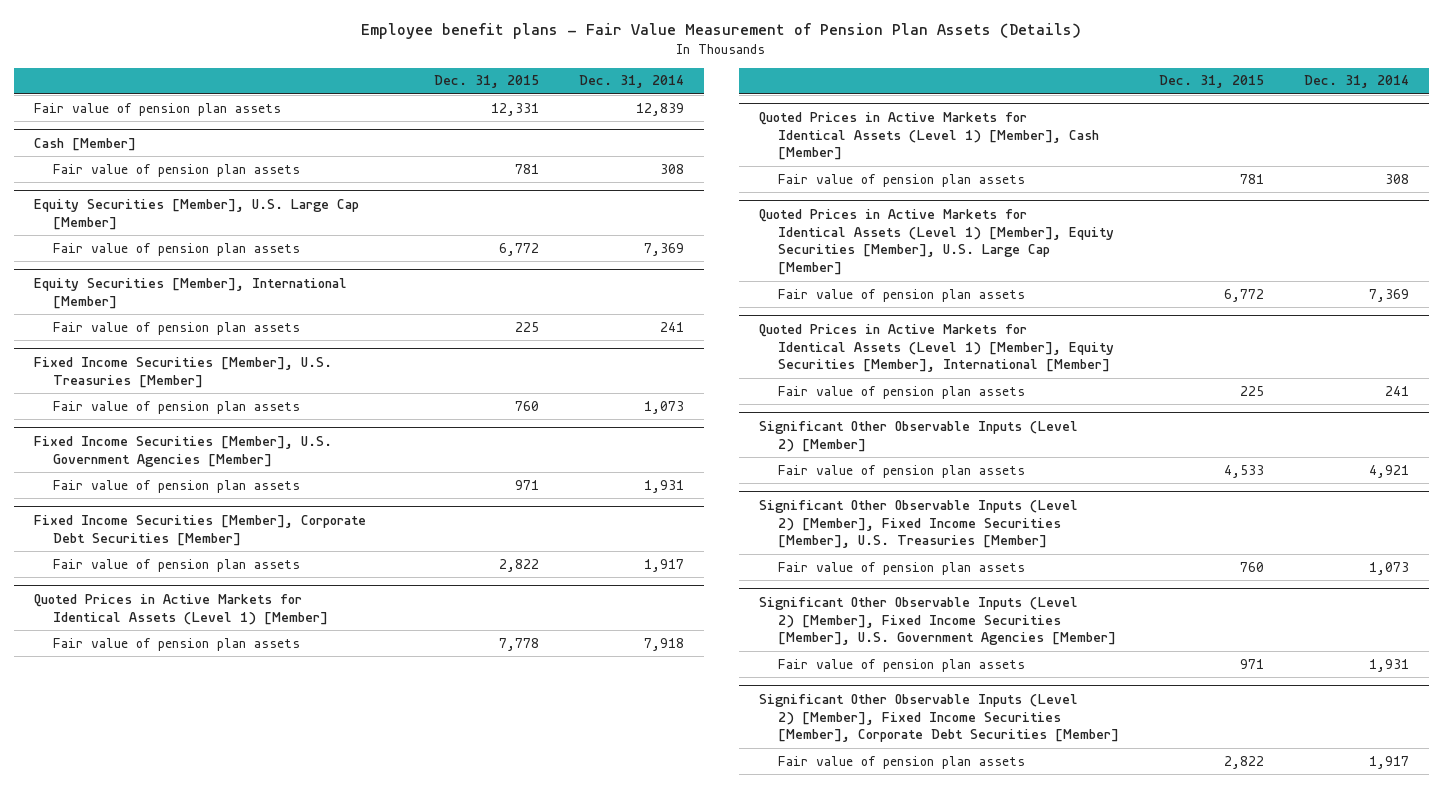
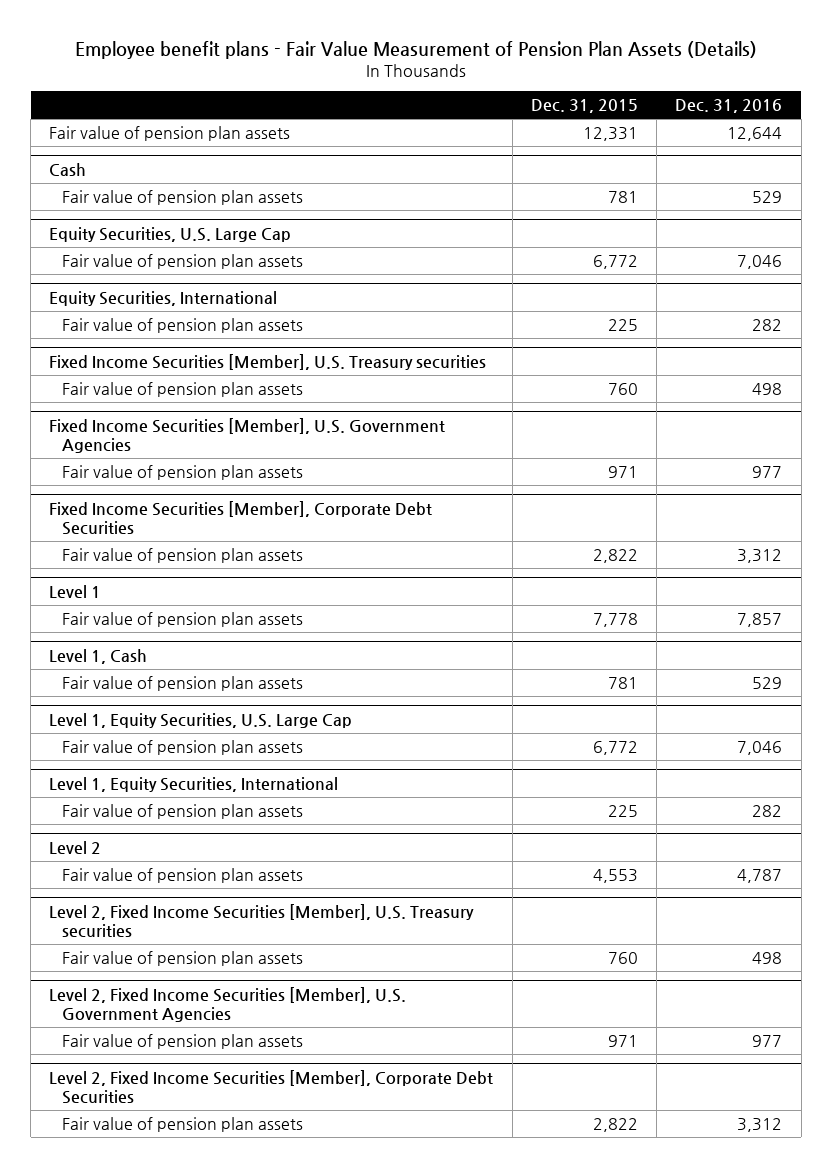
- | Dec. 31, 2015 | Dec. 31, 2014
+ | Dec. 31, 2015 | Dec. 31, 2016
- Cash [Member]
+ Cash
- Equity Securities [Member], U.S. Large Cap [Member]
+ Equity Securities, U.S. Large Cap
- Equity Securities [Member], International [Member]
+ Equity Securities, International
- Fixed Income Securities [Member], U.S. Treasuries [Member]
+ Fixed Income Securities [Member], U.S. Treasury securities
- Fixed Income Securities [Member], U.S. Government Agencies [Member]
+ Fixed Income Securities [Member], U.S. Government Agencies
- Fixed Income Securities [Member], Corporate Debt Securities [Member]
+ Fixed Income Securities [Member], Corporate Debt Securities
- Quoted Prices in Active Markets for Identical Assets (Level 1) [Member]
+ Level 1
- Quoted Prices in Active Markets for Identical Assets (Level 1) [Member], Cash [Member]
+ Level 1, Cash
- Quoted Prices in Active Markets for Identical Assets (Level 1) [Member], Equity Securities [Member], U.S. Large Cap [Member]
+ Level 1, Equity Securities, U.S. Large Cap
- Quoted Prices in Active Markets for Identical Assets (Level 1) [Member], Equity Securities [Member], International [Member]
+ Level 1, Equity Securities, International
- Significant Other Observable Inputs (Level 2) [Member]
- Fair value of pension plan assets | 4,533 | 4,921
- Significant Other Observable Inputs (Level 2) [Member], Fixed Income Securities [Member], U.S. Treasuries [Member]
+ Level 2
+ Fair value of pension plan assets | 4,553 | 4,787
+ Level 2, Fixed Income Securities [Member], U.S. Treasury securities
- Significant Other Observable Inputs (Level 2) [Member], Fixed Income Securities [Member], U.S. Government Agencies [Member]
+ Level 2, Fixed Income Securities [Member], U.S. Government Agencies
- Significant Other Observable Inputs (Level 2) [Member], Fixed Income Securities [Member], Corporate Debt Securities [Member]
+ Level 2, Fixed Income Securities [Member], Corporate Debt Securities

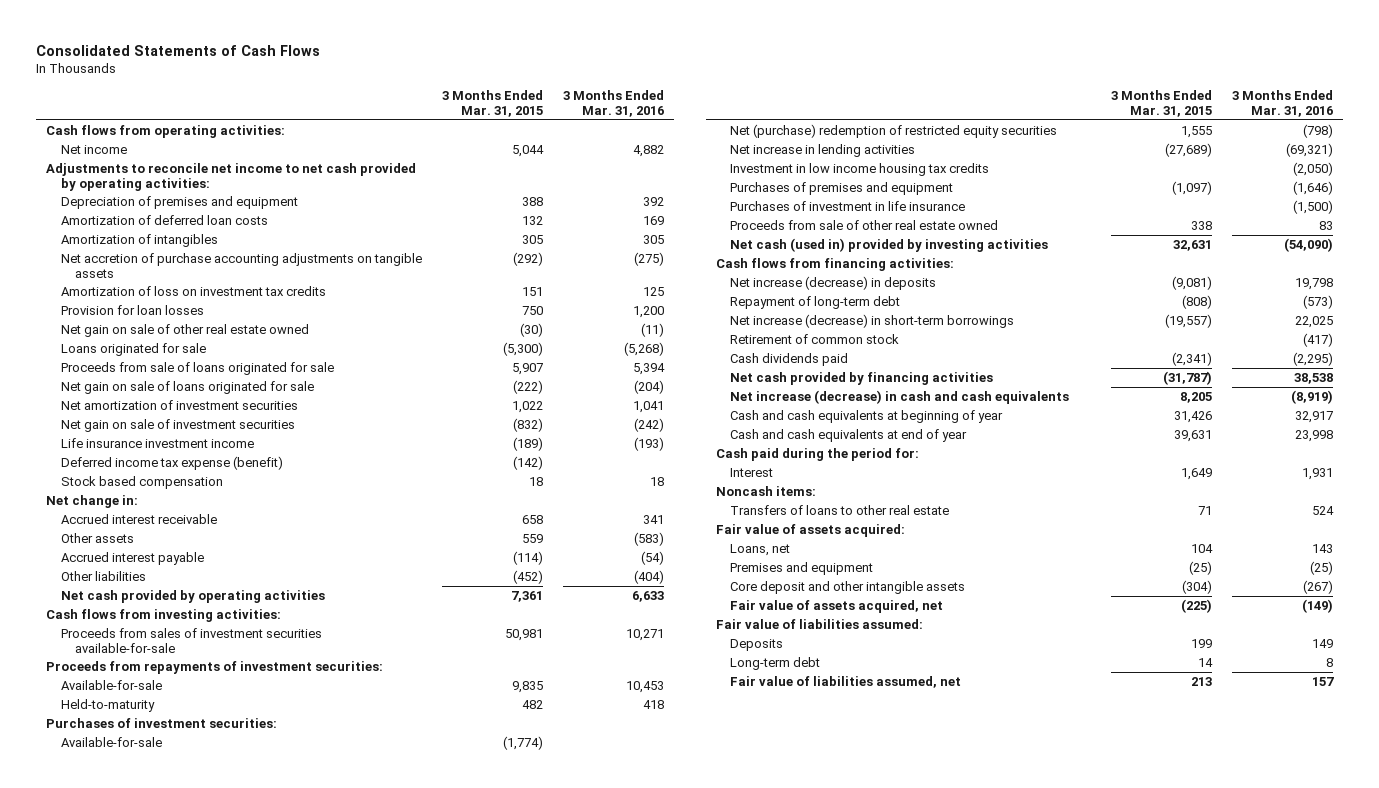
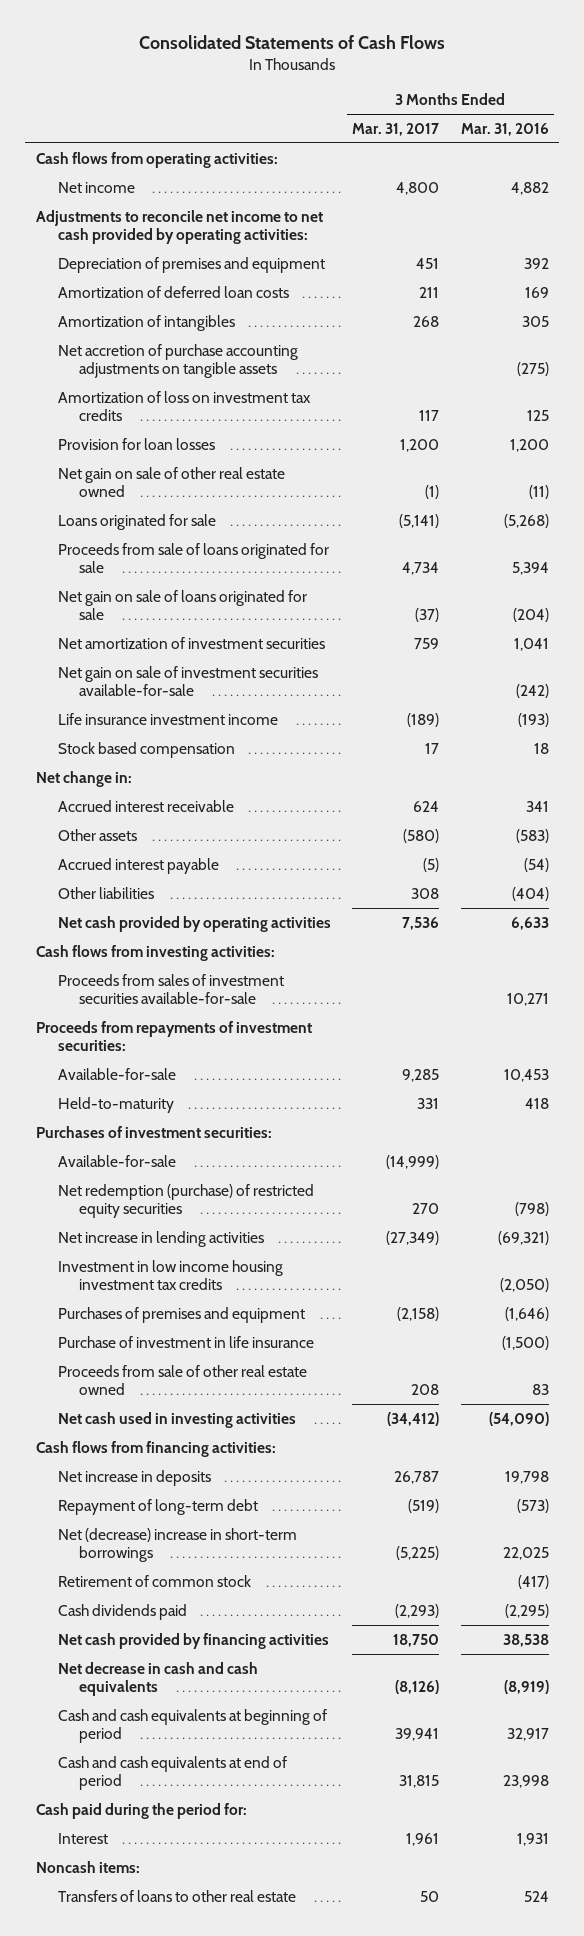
- | 3 Months Ended Mar. 31, 2015 | 3 Months Ended Mar. 31, 2016
+ | 3 Months Ended Mar. 31, 2017 | 3 Months Ended Mar. 31, 2016
- Net gain on sale of investment securities | (832) | (242)
+ Net gain on sale of investment securities available-for-sale | | (242)
- Deferred income tax expense (benefit) | (142) |
- Net (purchase) redemption of restricted equity securities | 1,555 | (798)
+ Net redemption (purchase) of restricted equity securities | 270 | (798)
- Investment in low income housing tax credits | | (2,050)
+ Investment in low income housing investment tax credits | | (2,050)
- Purchases of investment in life insurance | | (1,500)
+ Purchase of investment in life insurance | | (1,500)
- Net cash (used in) provided by investing activities | 32,631 | (54,090)
+ Net cash used in investing activities | (34,412) | (54,090)
- Net increase (decrease) in deposits | (9,081) | 19,798
+ Net increase in deposits | 26,787 | 19,798
- Net increase (decrease) in short-term borrowings | (19,557) | 22,025
+ Net (decrease) increase in short-term borrowings | (5,225) | 22,025
- Net increase (decrease) in cash and cash equivalents | 8,205 | (8,919)
- Cash and cash equivalents at beginning of year | 31,426 | 32,917
- Cash and cash equivalents at end of year | 39,631 | 23,998
+ Net decrease in cash and cash equivalents | (8,126) | (8,919)
+ Cash and cash equivalents at beginning of period | 39,941 | 32,917
+ Cash and cash equivalents at end of period | 31,815 | 23,998
- Fair value of assets acquired:
- Loans, net | 104 | 143
- Premises and equipment | (25) | (25)
- Core deposit and other intangible assets | (304) | (267)
- Fair value of assets acquired, net | (225) | (149)
- Fair value of liabilities assumed:
- Deposits | 199 | 149
- Long-term debt | 14 | 8
- Fair value of liabilities assumed, net | 213 | 157

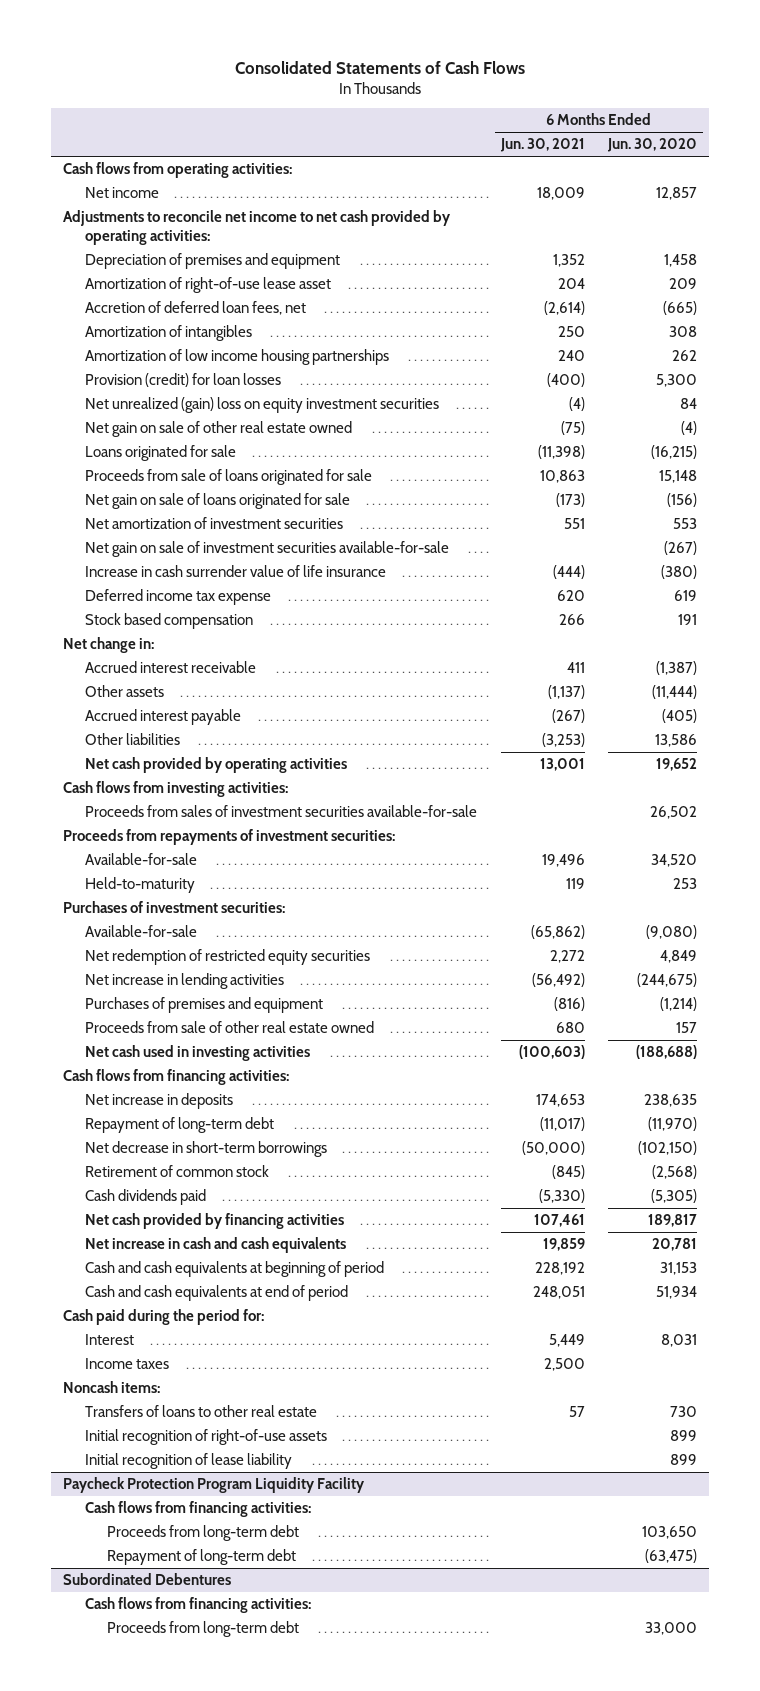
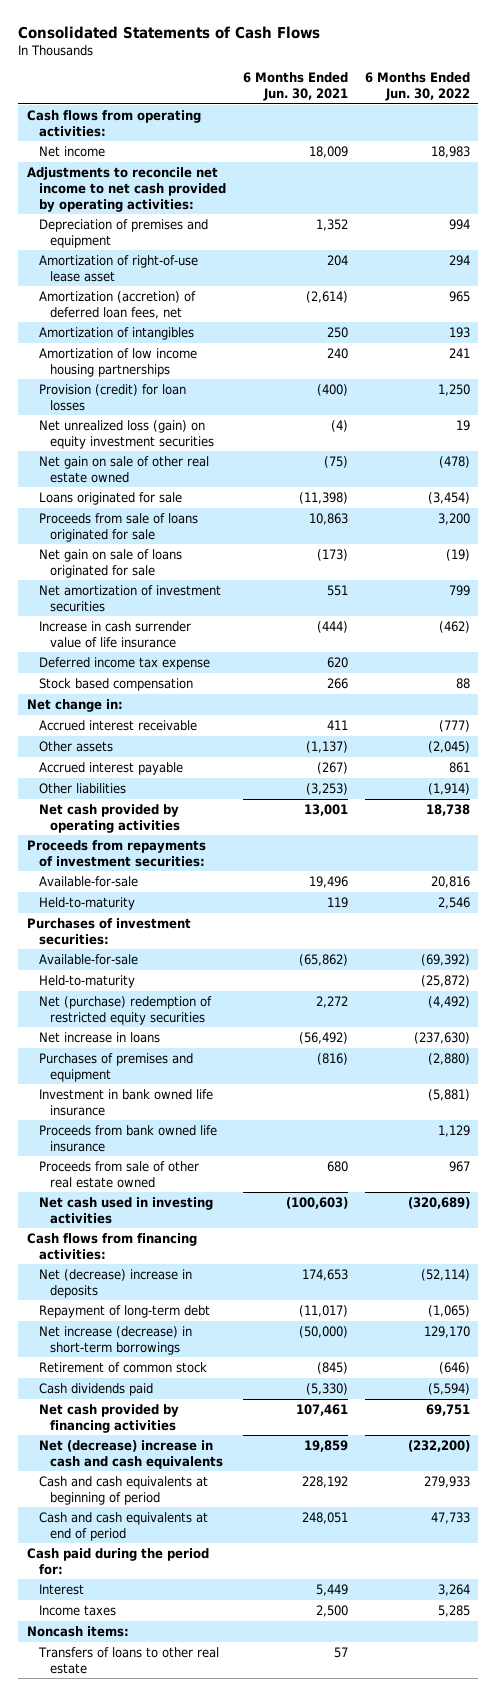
- | 6 Months Ended Jun. 30, 2021 | 6 Months Ended Jun. 30, 2020
+ | 6 Months Ended Jun. 30, 2021 | 6 Months Ended Jun. 30, 2022
- Accretion of deferred loan fees, net | (2,614) | (665)
+ Amortization (accretion) of deferred loan fees, net | (2,614) | 965
- Net unrealized (gain) loss on equity investment securities | (4) | 84
+ Net unrealized loss (gain) on equity investment securities | (4) | 19
- Net gain on sale of investment securities available-for-sale | | (267)
- Cash flows from investing activities:
- Proceeds from sales of investment securities available-for-sale | | 26,502
- Net redemption of restricted equity securities | 2,272 | 4,849
- Net increase in lending activities | (56,492) | (244,675)
+ Held-to-maturity | | (25,872)
+ Net (purchase) redemption of restricted equity securities | 2,272 | (4,492)
+ Net increase in loans | (56,492) | (237,630)
+ Investment in bank owned life insurance | | (5,881)
+ Proceeds from bank owned life insurance | | 1,129
- Net increase in deposits | 174,653 | 238,635
+ Net (decrease) increase in deposits | 174,653 | (52,114)
- Net decrease in short-term borrowings | (50,000) | (102,150)
+ Net increase (decrease) in short-term borrowings | (50,000) | 129,170
- Net increase in cash and cash equivalents | 19,859 | 20,781
+ Net (decrease) increase in cash and cash equivalents | 19,859 | (232,200)
- Initial recognition of right-of-use assets | | 899
- Initial recognition of lease liability | | 899
- Paycheck Protection Program Liquidity Facility
- Cash flows from financing activities:
- Proceeds from long-term debt | | 103,650
- Repayment of long-term debt | | (63,475)
- Subordinated Debentures
- Cash flows from financing activities:
- Proceeds from long-term debt | | 33,000

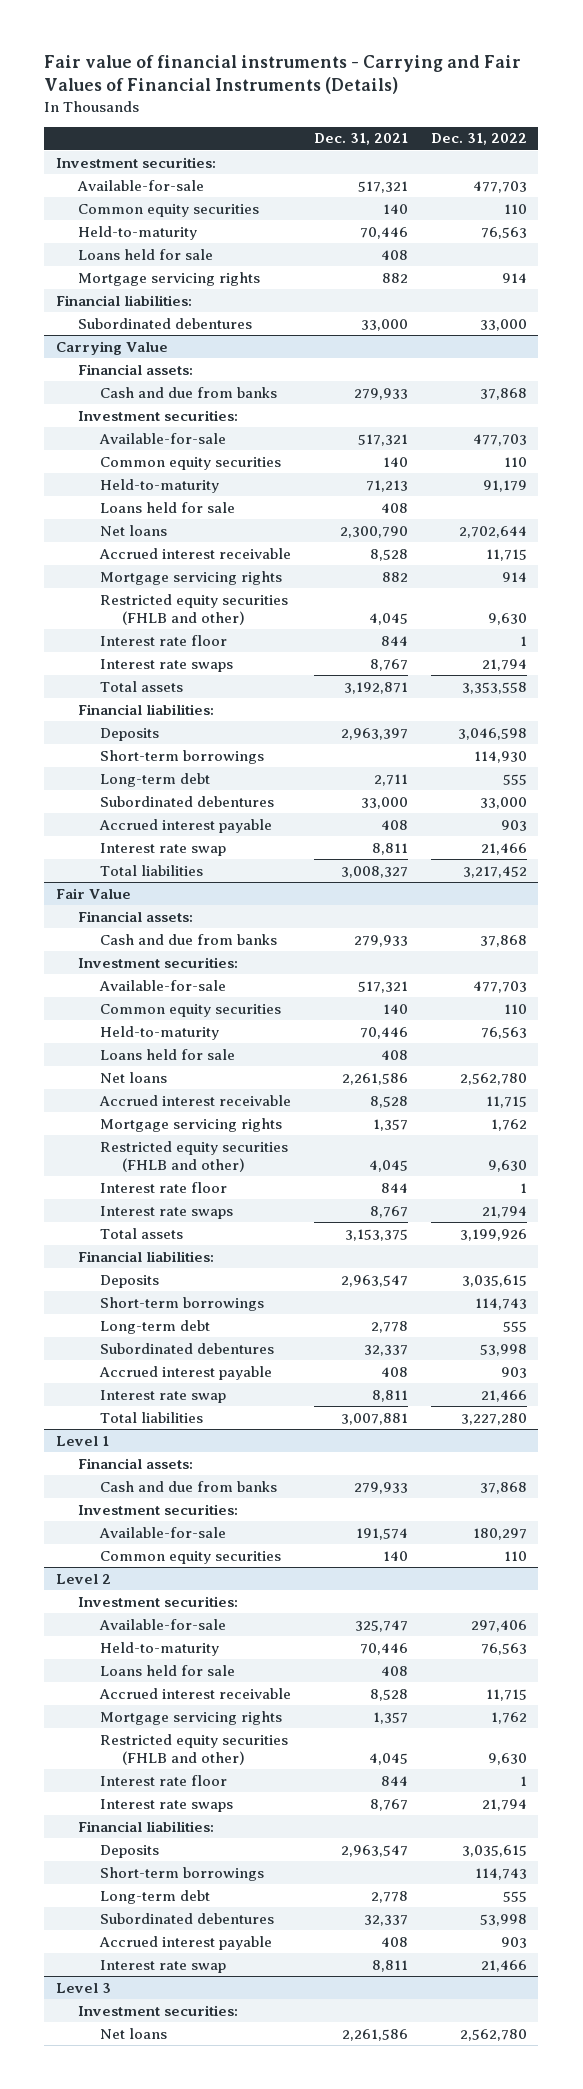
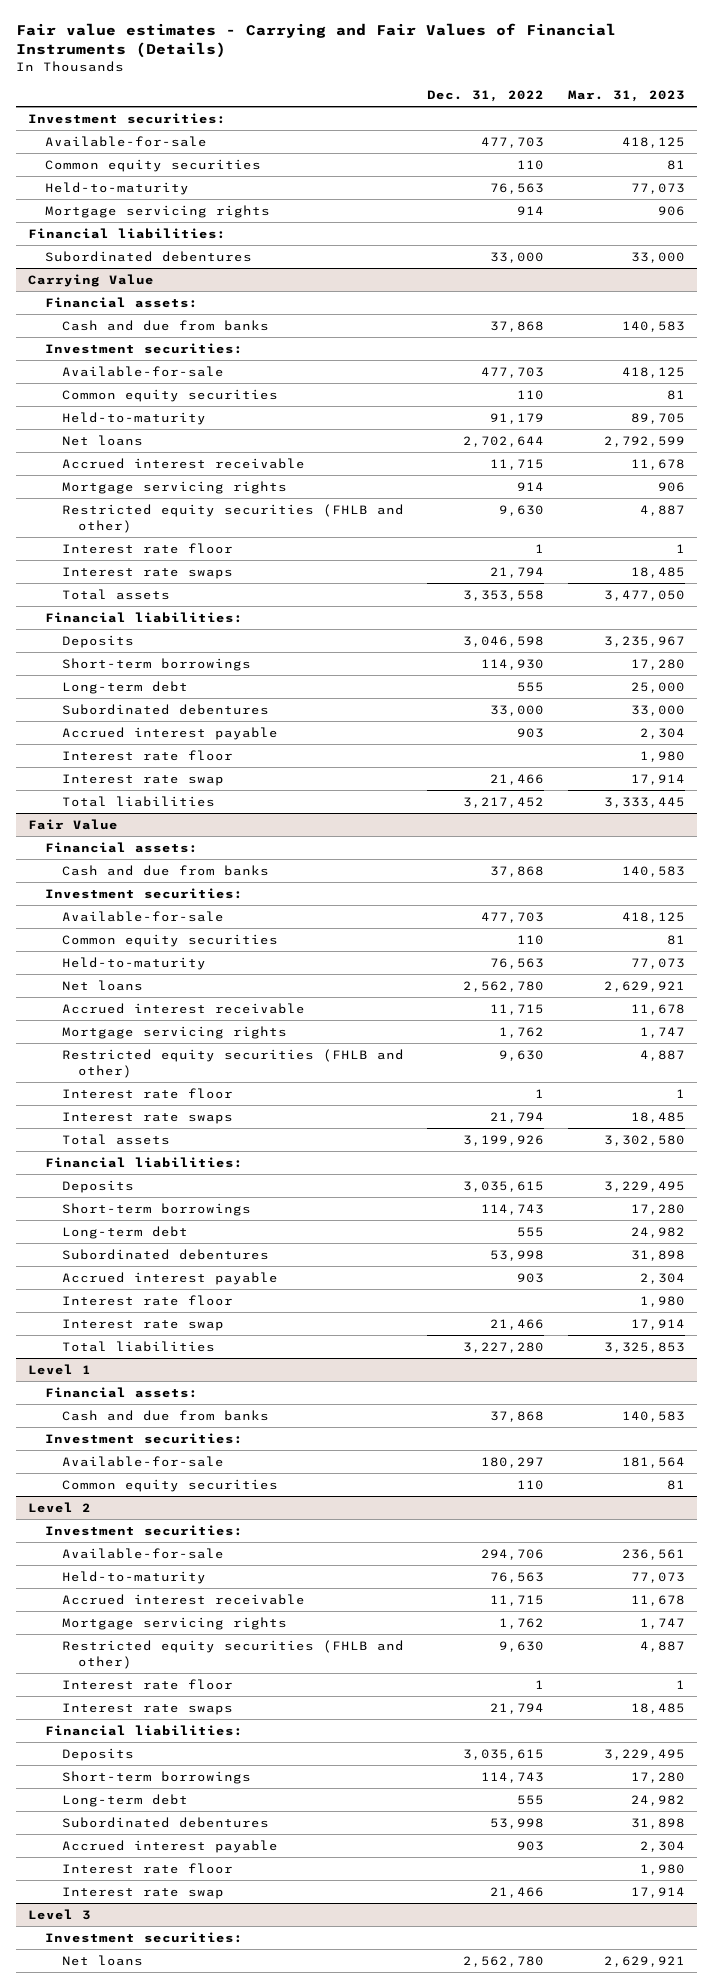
- Fair value of financial instruments - Carrying and Fair Values of Financial Instruments (Details)
+ Fair value estimates - Carrying and Fair Values of Financial Instruments (Details)
- | Dec. 31, 2021 | Dec. 31, 2022
+ | Dec. 31, 2022 | Mar. 31, 2023
- Loans held for sale | 408 |
@ Carrying Value
- Loans held for sale | 408 |
+ Interest rate floor | | 1,980
@ Fair Value
- Loans held for sale | 408 |
+ Interest rate floor | | 1,980
@ Level 2
- Available-for-sale | 325,747 | 297,406
+ Available-for-sale | 294,706 | 236,561
- Loans held for sale | 408 |
+ Interest rate floor | | 1,980

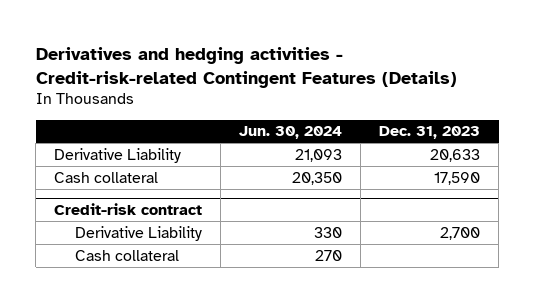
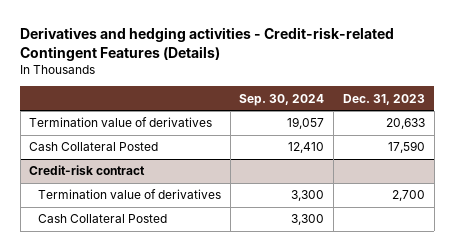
- | Jun. 30, 2024 | Dec. 31, 2023
+ | Sep. 30, 2024 | Dec. 31, 2023
- Derivative Liability | 21,093 | 20,633
- Cash collateral | 20,350 | 17,590
+ Termination value of derivatives | 19,057 | 20,633
+ Cash Collateral Posted | 12,410 | 17,590
@ Credit-risk contract
- Derivative Liability | 330 | 2,700
- Cash collateral | 270 |
+ Termination value of derivatives | 3,300 | 2,700
+ Cash Collateral Posted | 3,300 |

